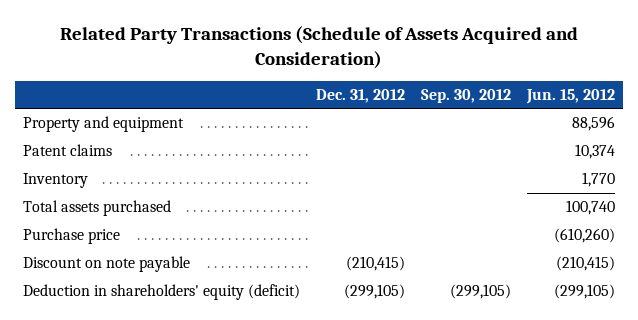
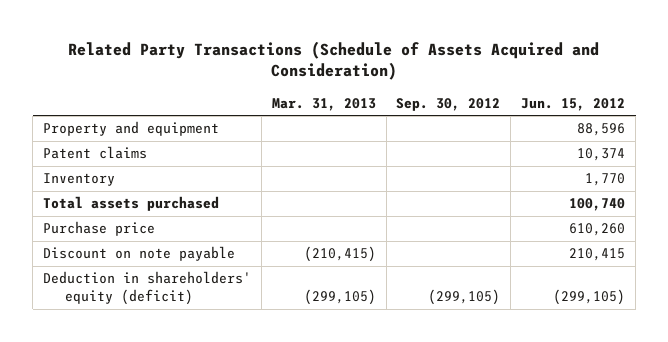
- | Dec. 31, 2012 | Sep. 30, 2012 | Jun. 15, 2012
+ | Mar. 31, 2013 | Sep. 30, 2012 | Jun. 15, 2012
- Purchase price | | | (610,260)
- Discount on note payable | (210,415) | | (210,415)
+ Purchase price | | | 610,260
+ Discount on note payable | (210,415) | | 210,415

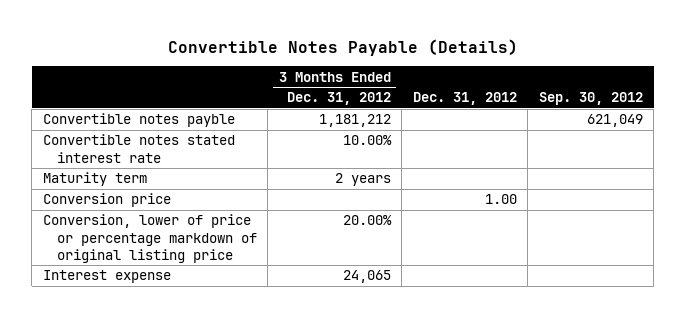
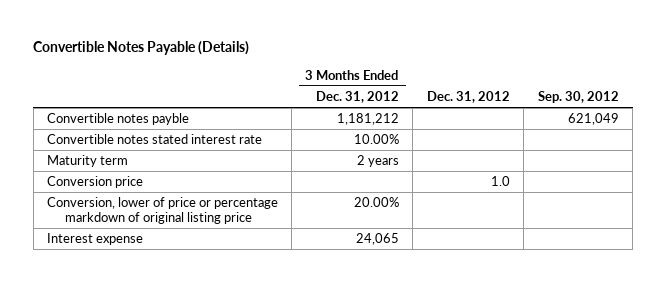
- Conversion price | | 1.00 |
+ Conversion price | | 1.0 |

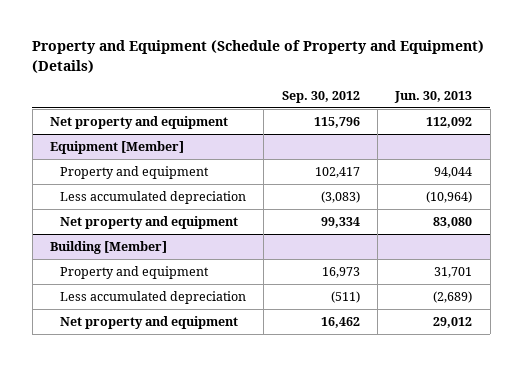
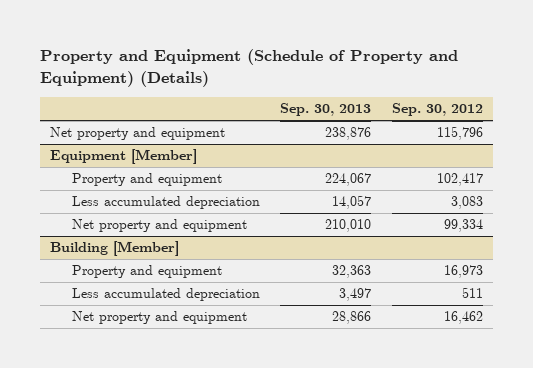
- | Sep. 30, 2012 | Jun. 30, 2013
+ | Sep. 30, 2013 | Sep. 30, 2012
@ Equipment [Member]
- Less accumulated depreciation | (3,083) | (10,964)
+ Less accumulated depreciation | 14,057 | 3,083
@ Building [Member]
- Less accumulated depreciation | (511) | (2,689)
+ Less accumulated depreciation | 3,497 | 511

